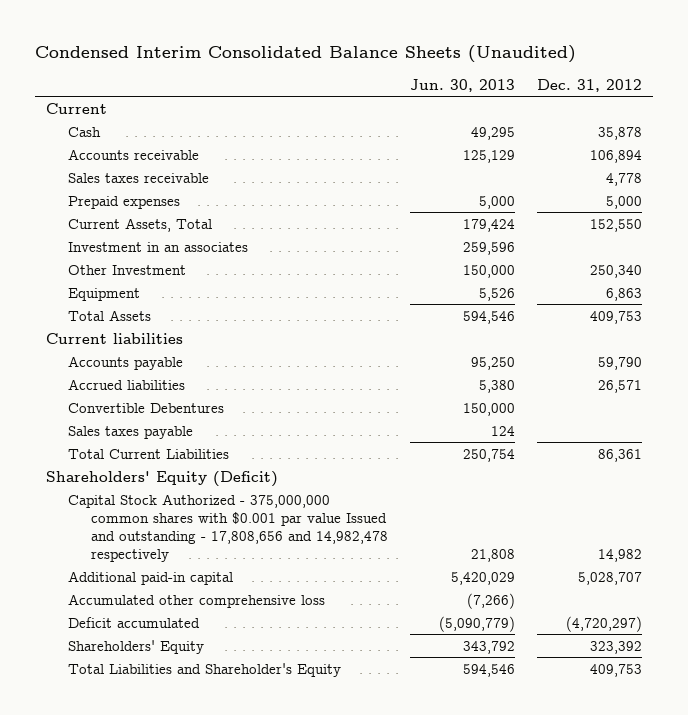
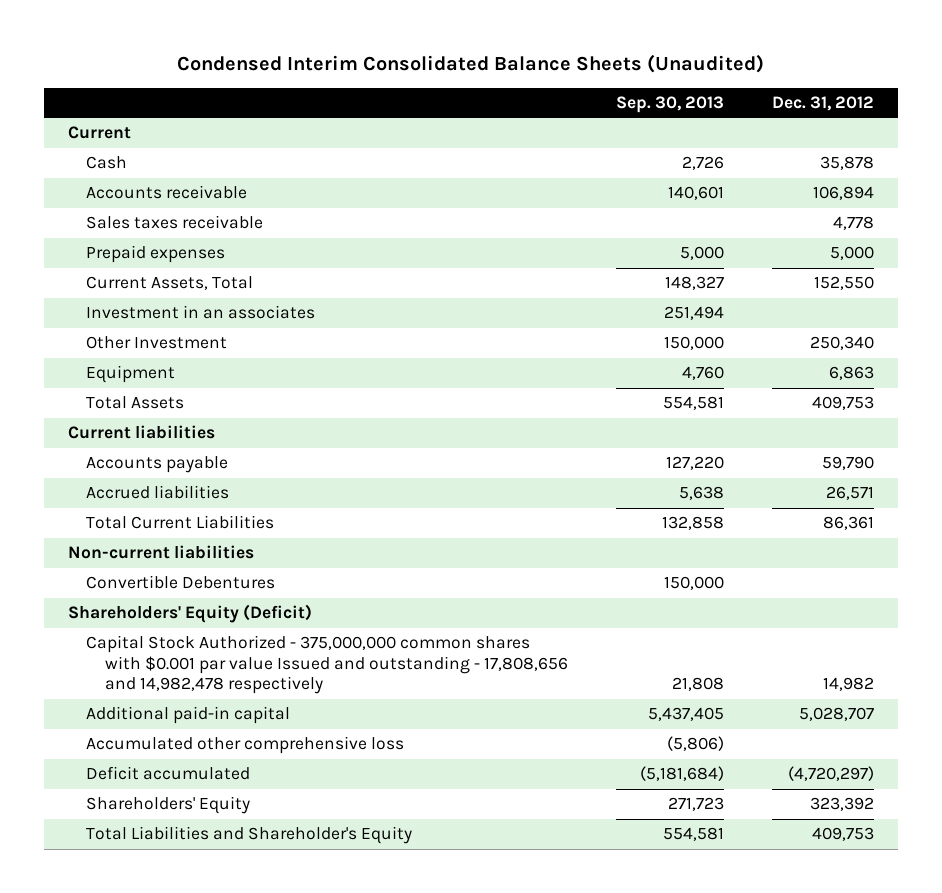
- | Jun. 30, 2013 | Dec. 31, 2012
+ | Sep. 30, 2013 | Dec. 31, 2012
- Sales taxes payable | 124 |
+ Non-current liabilities
moved down: Convertible Debentures | 150,000 |

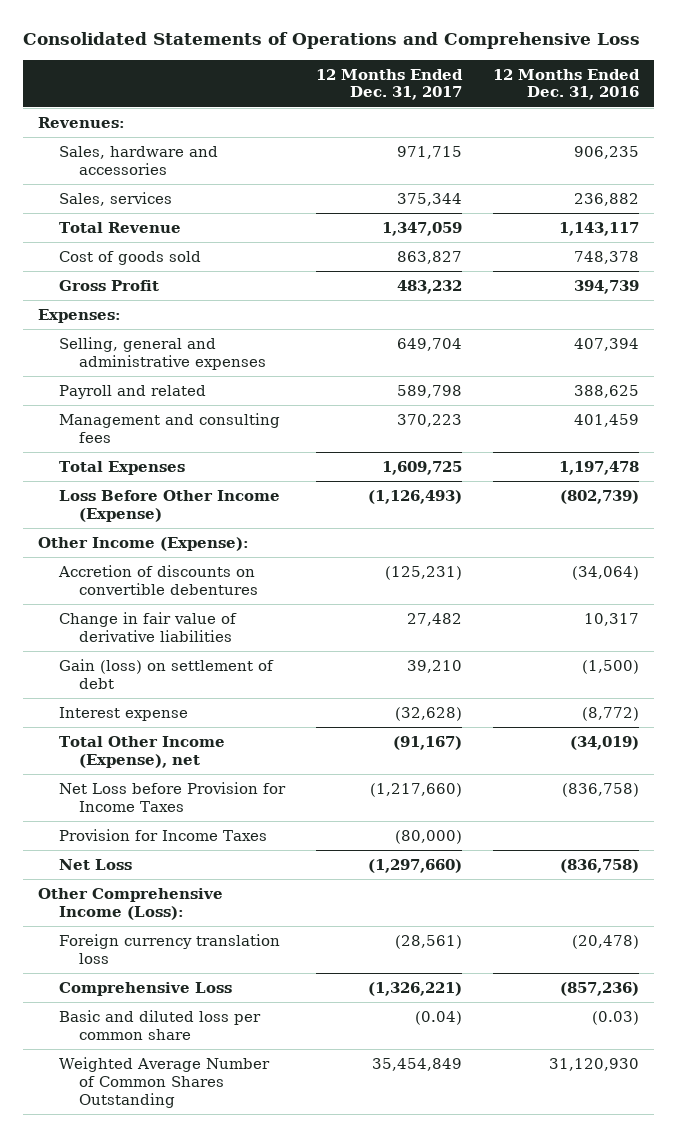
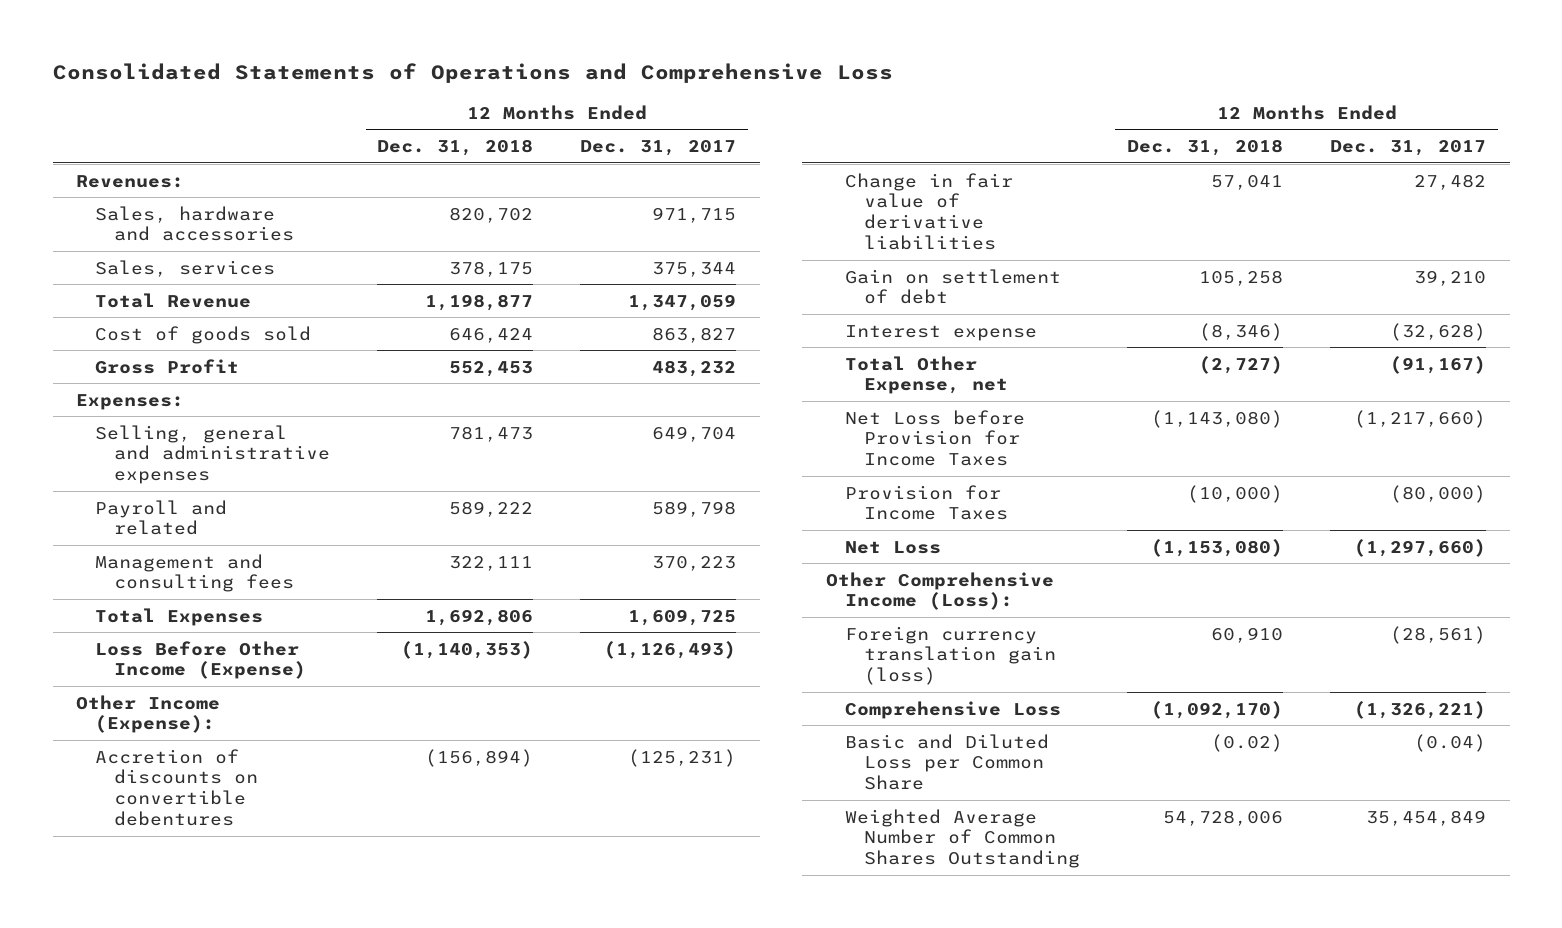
- | 12 Months Ended Dec. 31, 2017 | 12 Months Ended Dec. 31, 2016
+ | 12 Months Ended Dec. 31, 2018 | 12 Months Ended Dec. 31, 2017
- Gain (loss) on settlement of debt | 39,210 | (1,500)
+ Gain on settlement of debt | 105,258 | 39,210
- Total Other Income (Expense), net | (91,167) | (34,019)
+ Total Other Expense, net | (2,727) | (91,167)
- Foreign currency translation loss | (28,561) | (20,478)
+ Foreign currency translation gain (loss) | 60,910 | (28,561)
- Basic and diluted loss per common share | (0.04) | (0.03)
+ Basic and Diluted Loss per Common Share | (0.02) | (0.04)

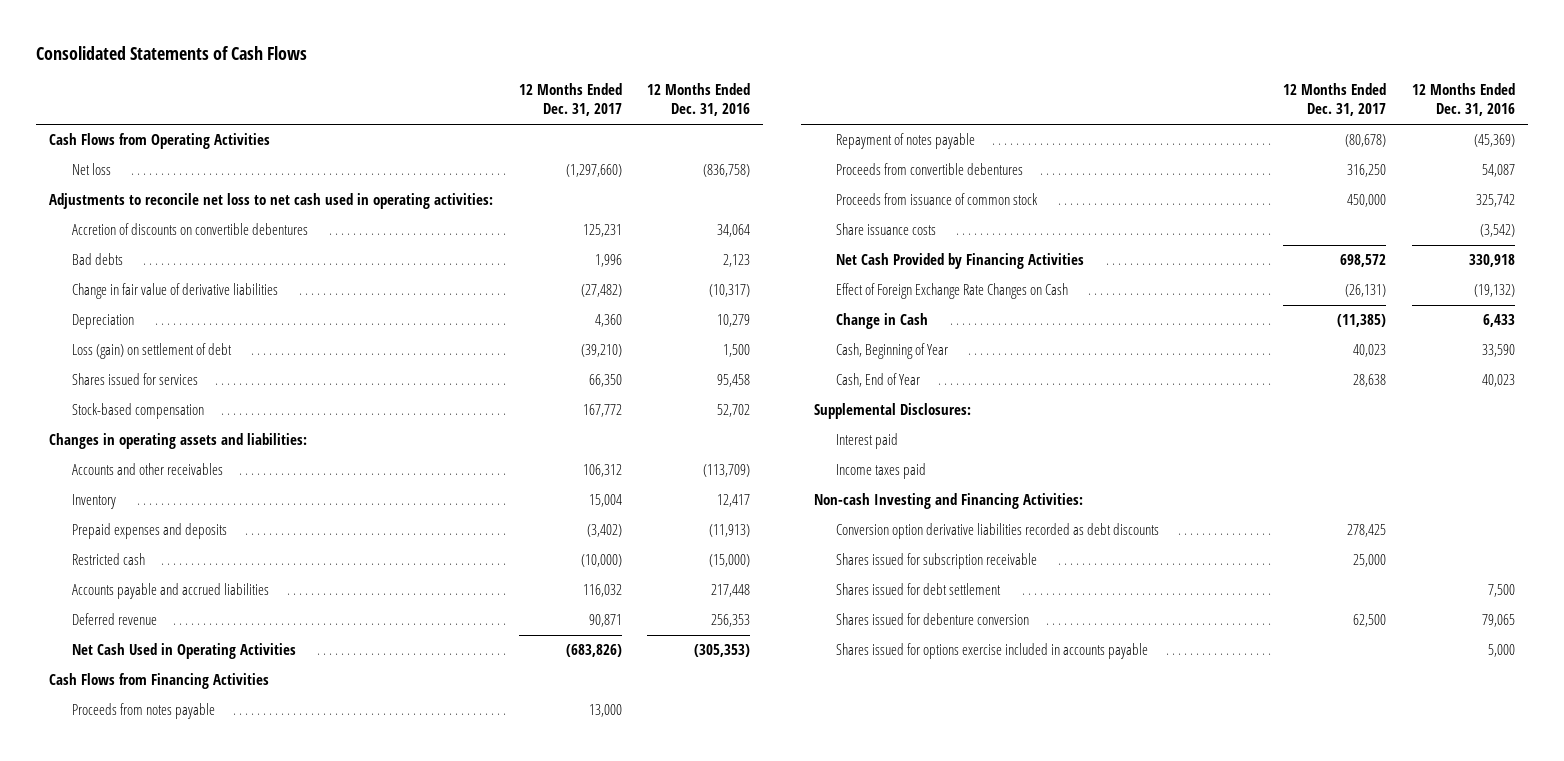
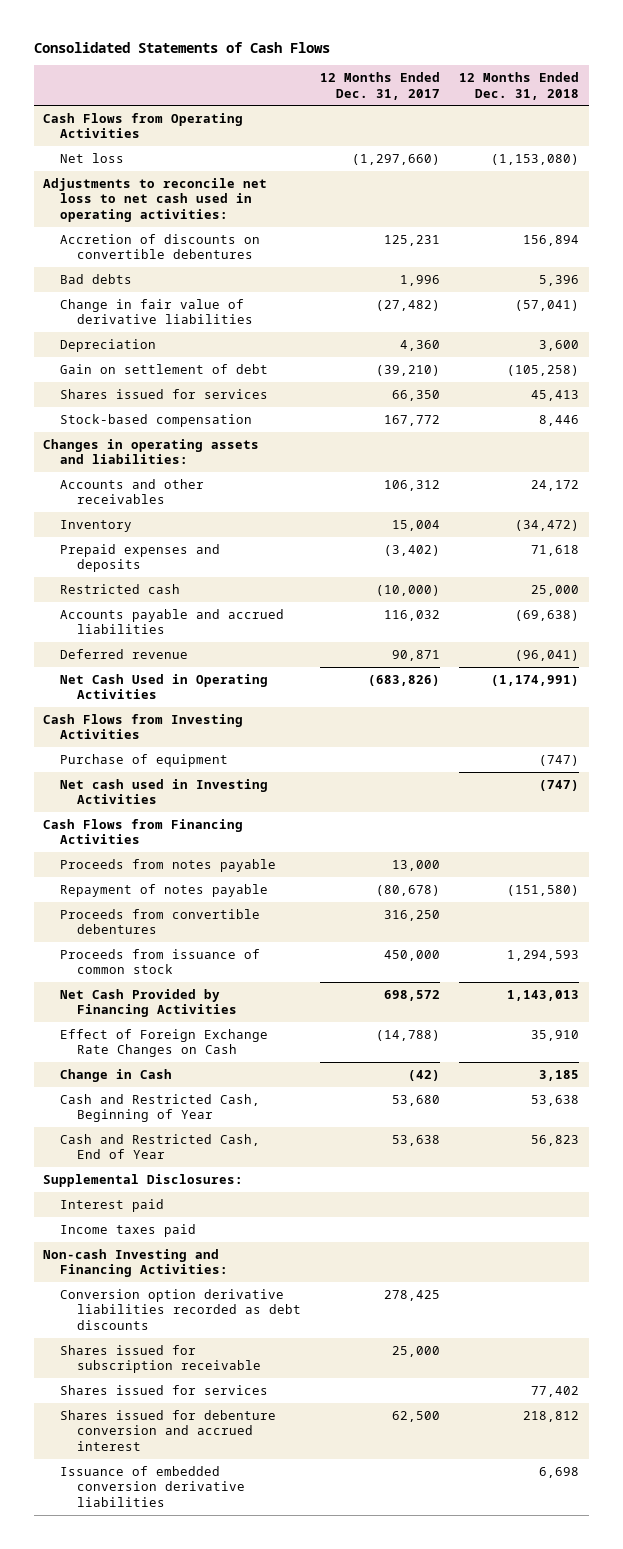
- | 12 Months Ended Dec. 31, 2017 | 12 Months Ended Dec. 31, 2016
+ | 12 Months Ended Dec. 31, 2017 | 12 Months Ended Dec. 31, 2018
- Loss (gain) on settlement of debt | (39,210) | 1,500
+ Gain on settlement of debt | (39,210) | (105,258)
+ Cash Flows from Investing Activities
+ Purchase of equipment | | (747)
+ Net cash used in Investing Activities | | (747)
- Share issuance costs | | (3,542)
- Effect of Foreign Exchange Rate Changes on Cash | (26,131) | (19,132)
- Change in Cash | (11,385) | 6,433
- Cash, Beginning of Year | 40,023 | 33,590
- Cash, End of Year | 28,638 | 40,023
+ Effect of Foreign Exchange Rate Changes on Cash | (14,788) | 35,910
+ Change in Cash | (42) | 3,185
+ Cash and Restricted Cash, Beginning of Year | 53,680 | 53,638
+ Cash and Restricted Cash, End of Year | 53,638 | 56,823
- Shares issued for debt settlement | | 7,500
- Shares issued for debenture conversion | 62,500 | 79,065
- Shares issued for options exercise included in accounts payable | | 5,000
+ Shares issued for services | | 77,402
+ Shares issued for debenture conversion and accrued interest | 62,500 | 218,812
+ Issuance of embedded conversion derivative liabilities | | 6,698

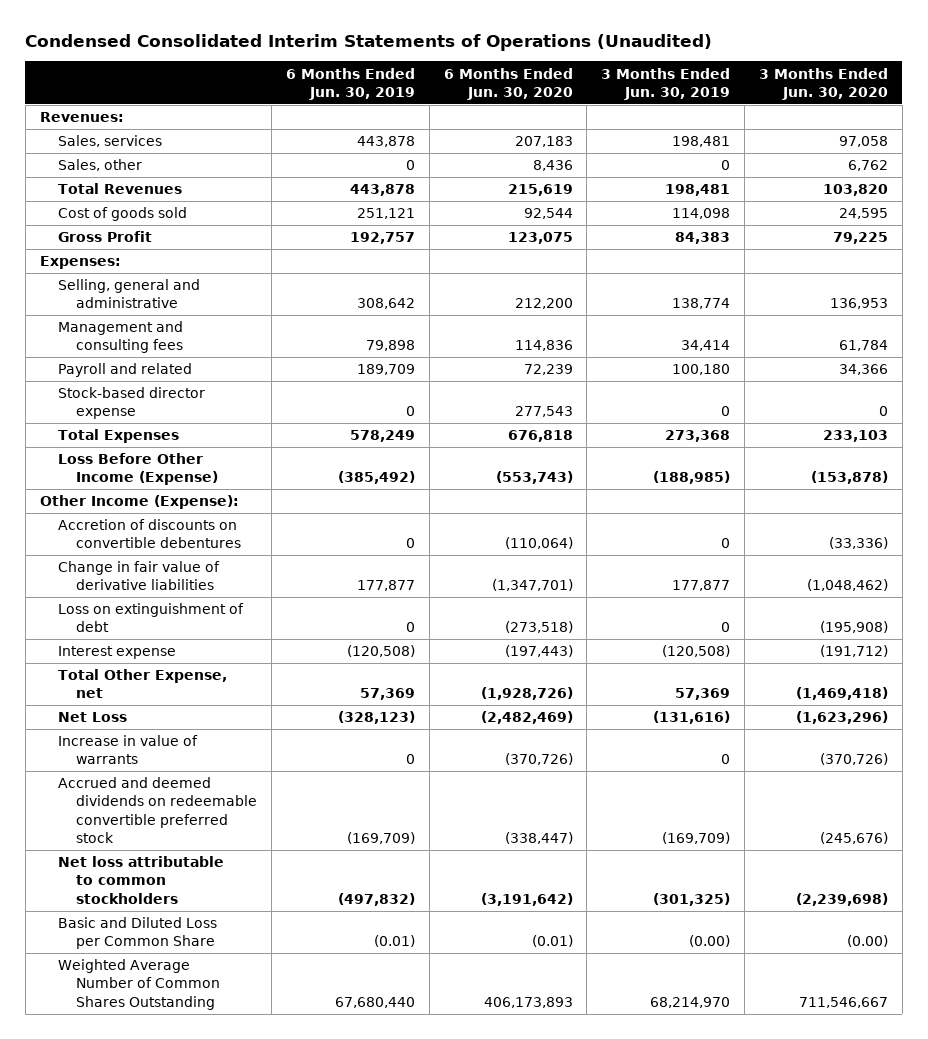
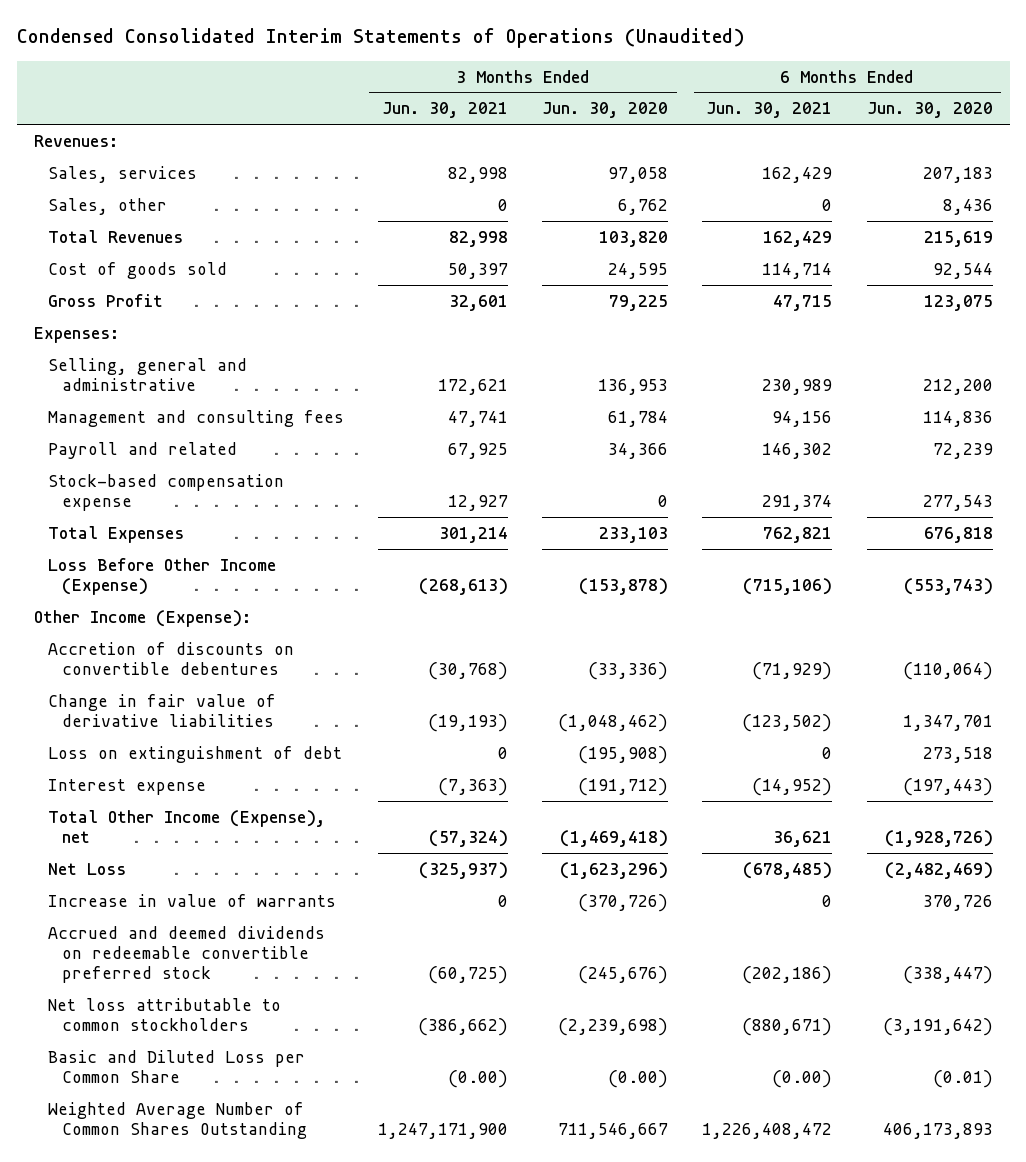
- | 6 Months Ended Jun. 30, 2019 | 6 Months Ended Jun. 30, 2020 | 3 Months Ended Jun. 30, 2019 | 3 Months Ended Jun. 30, 2020
+ | 3 Months Ended Jun. 30, 2021 | 3 Months Ended Jun. 30, 2020 | 6 Months Ended Jun. 30, 2021 | 6 Months Ended Jun. 30, 2020
- Stock-based director expense | 0 | 277,543 | 0 | 0
+ Stock-based compensation expense | 12,927 | 0 | 291,374 | 277,543
- Change in fair value of derivative liabilities | 177,877 | (1,347,701) | 177,877 | (1,048,462)
- Loss on extinguishment of debt | 0 | (273,518) | 0 | (195,908)
+ Change in fair value of derivative liabilities | (19,193) | (1,048,462) | (123,502) | 1,347,701
+ Loss on extinguishment of debt | 0 | (195,908) | 0 | 273,518
- Total Other Expense, net | 57,369 | (1,928,726) | 57,369 | (1,469,418)
+ Total Other Income (Expense), net | (57,324) | (1,469,418) | 36,621 | (1,928,726)
- Increase in value of warrants | 0 | (370,726) | 0 | (370,726)
+ Increase in value of warrants | 0 | (370,726) | 0 | 370,726

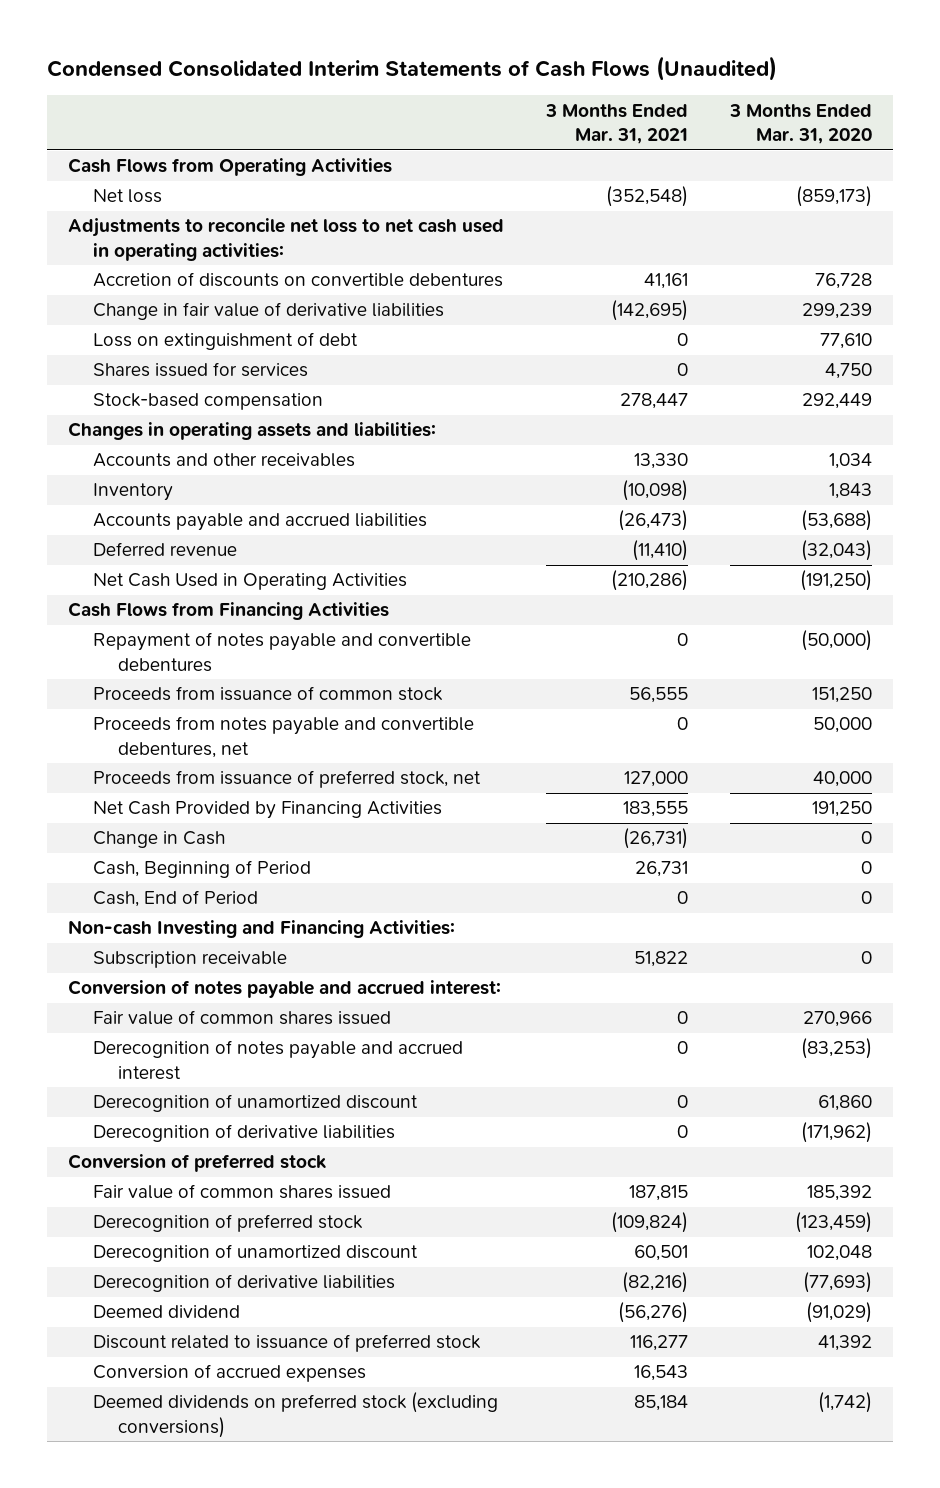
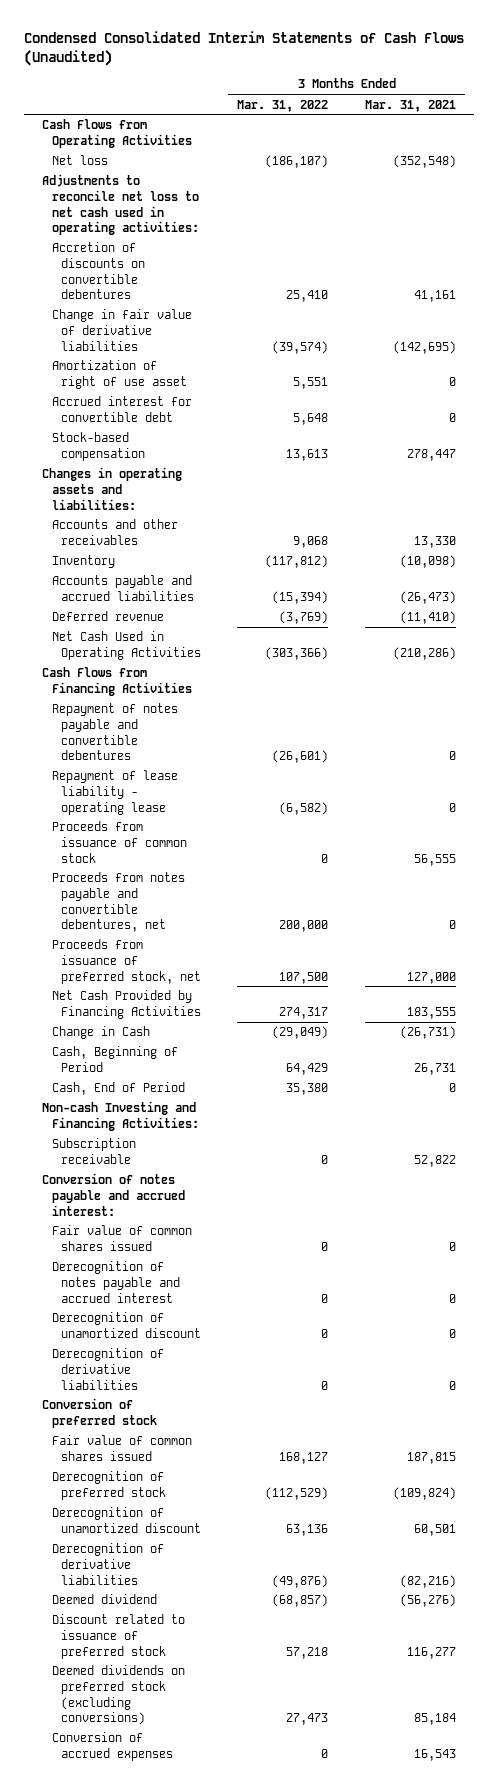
- | 3 Months Ended Mar. 31, 2021 | 3 Months Ended Mar. 31, 2020
+ | 3 Months Ended Mar. 31, 2022 | 3 Months Ended Mar. 31, 2021
- Loss on extinguishment of debt | 0 | 77,610
- Shares issued for services | 0 | 4,750
+ Amortization of right of use asset | 5,551 | 0
+ Accrued interest for convertible debt | 5,648 | 0
+ Repayment of lease liability - operating lease | (6,582) | 0
- Subscription receivable | 51,822 | 0
+ Subscription receivable | 0 | 52,822
moved down: Conversion of accrued expenses | 0 | 16,543

